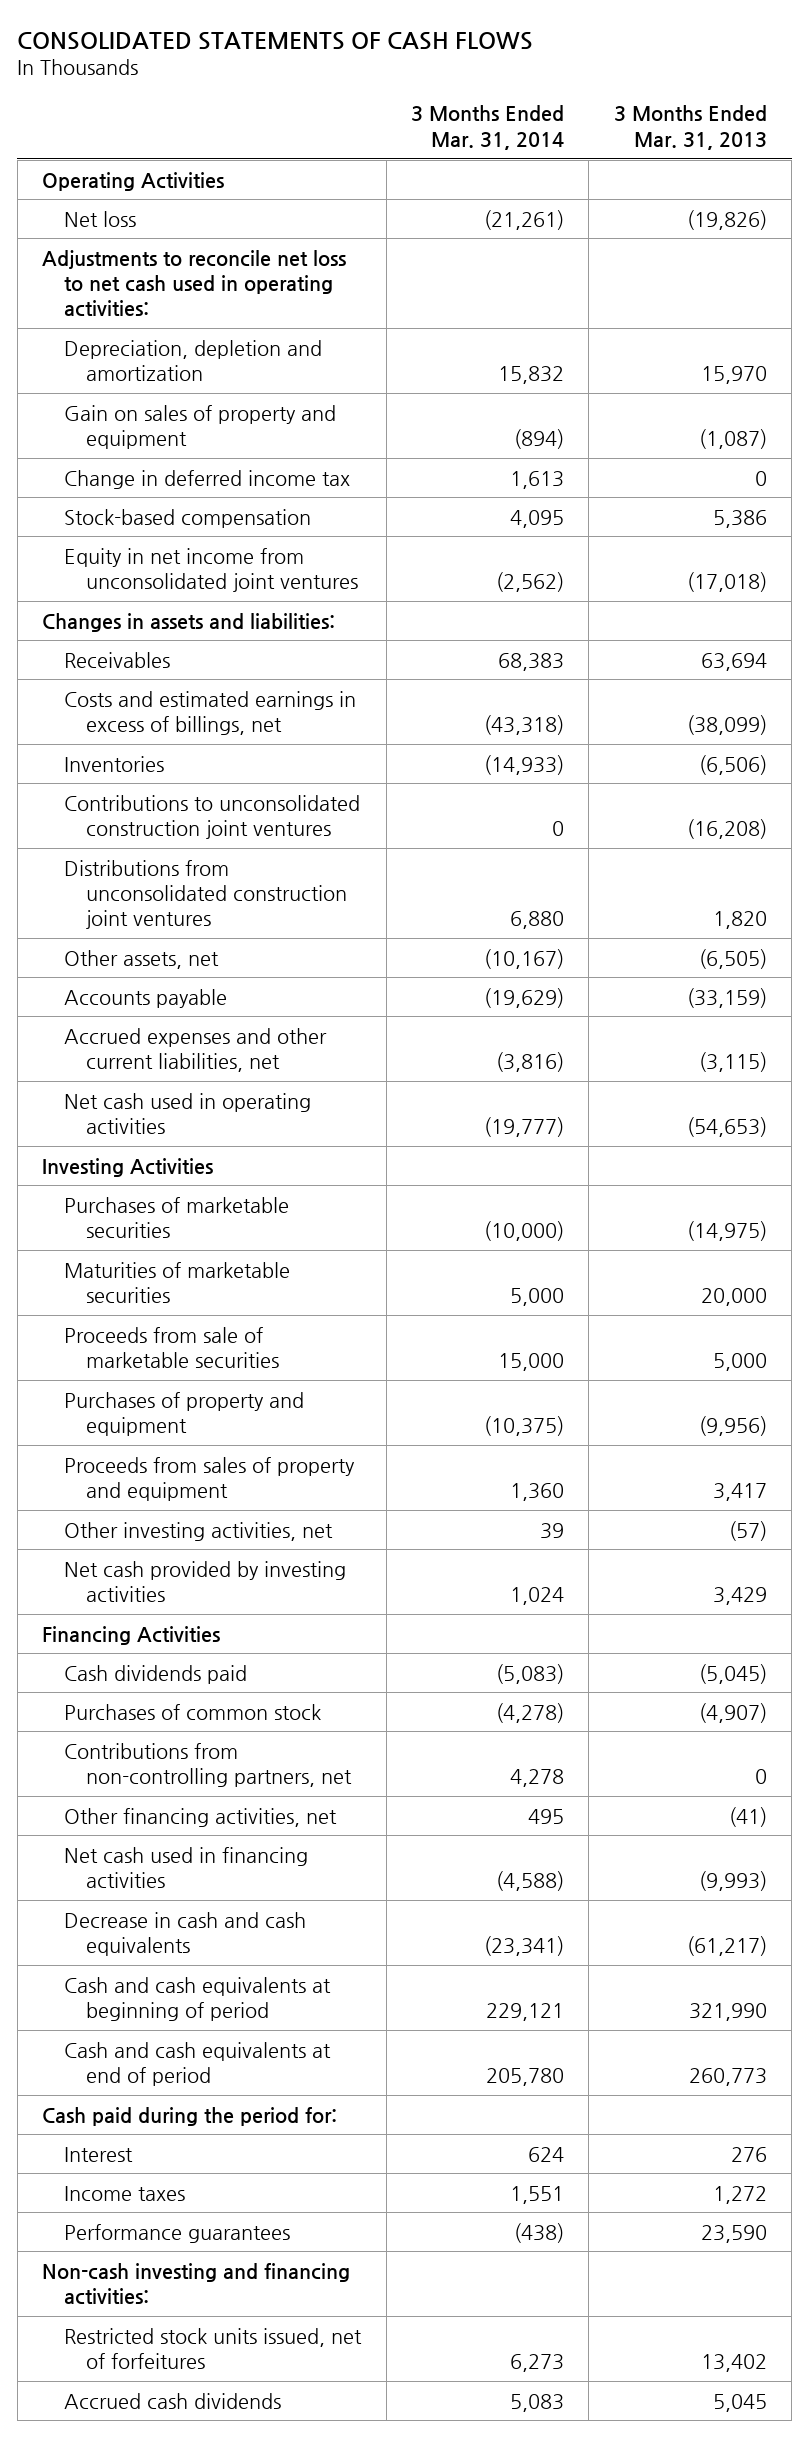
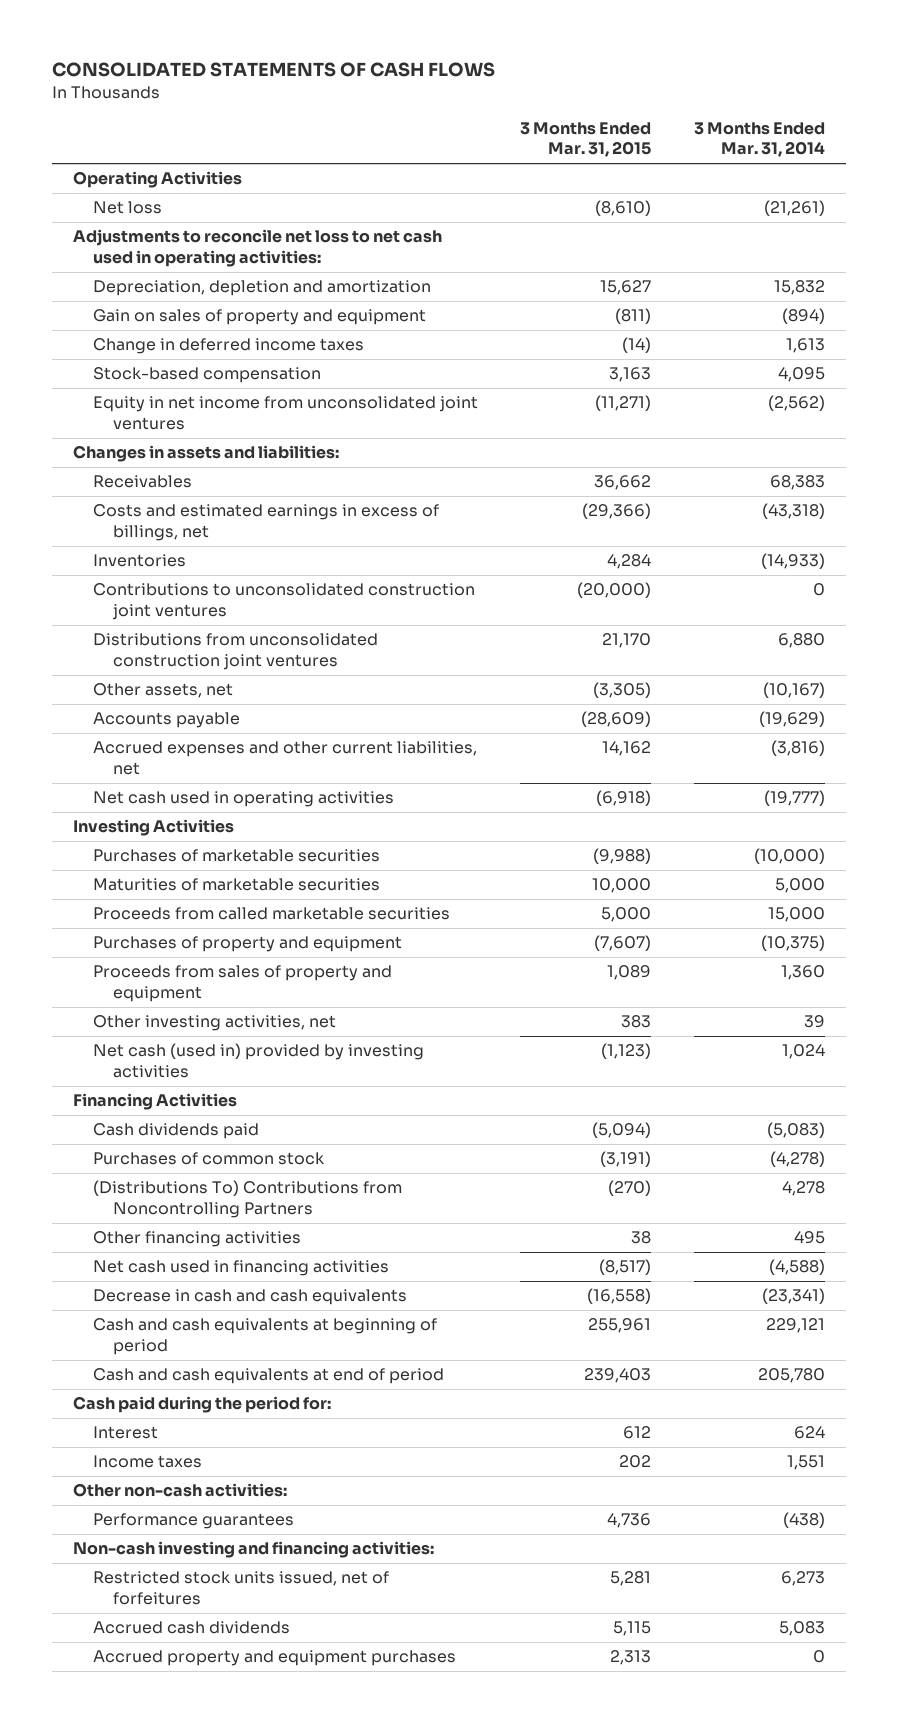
- | 3 Months Ended Mar. 31, 2014 | 3 Months Ended Mar. 31, 2013
+ | 3 Months Ended Mar. 31, 2015 | 3 Months Ended Mar. 31, 2014
- Change in deferred income tax | 1,613 | 0
+ Change in deferred income taxes | (14) | 1,613
- Proceeds from sale of marketable securities | 15,000 | 5,000
+ Proceeds from called marketable securities | 5,000 | 15,000
- Net cash provided by investing activities | 1,024 | 3,429
+ Net cash (used in) provided by investing activities | (1,123) | 1,024
- Contributions from non-controlling partners, net | 4,278 | 0
- Other financing activities, net | 495 | (41)
+ (Distributions To) Contributions from Noncontrolling Partners | (270) | 4,278
+ Other financing activities | 38 | 495
+ Other non-cash activities:
+ Accrued property and equipment purchases | 2,313 | 0

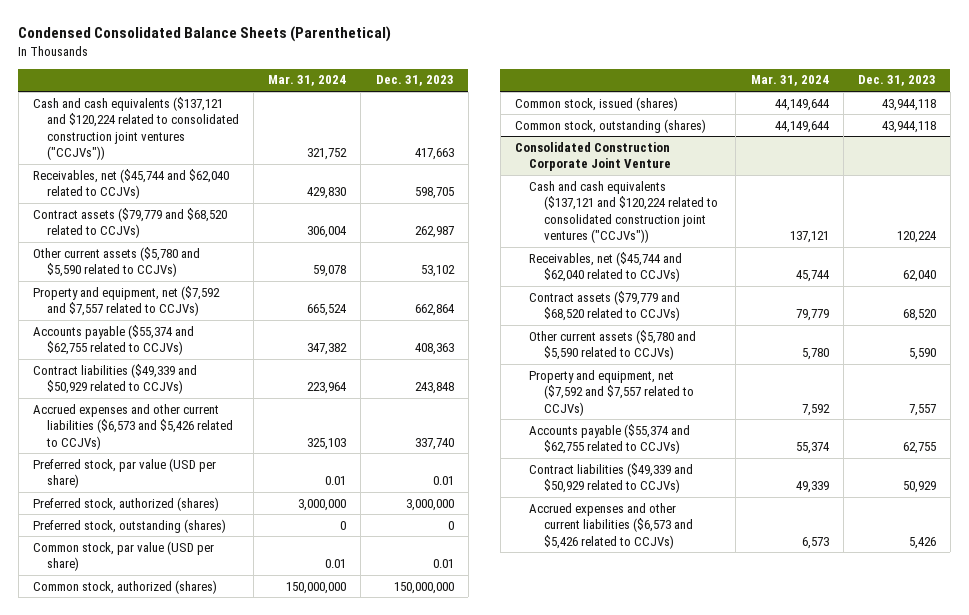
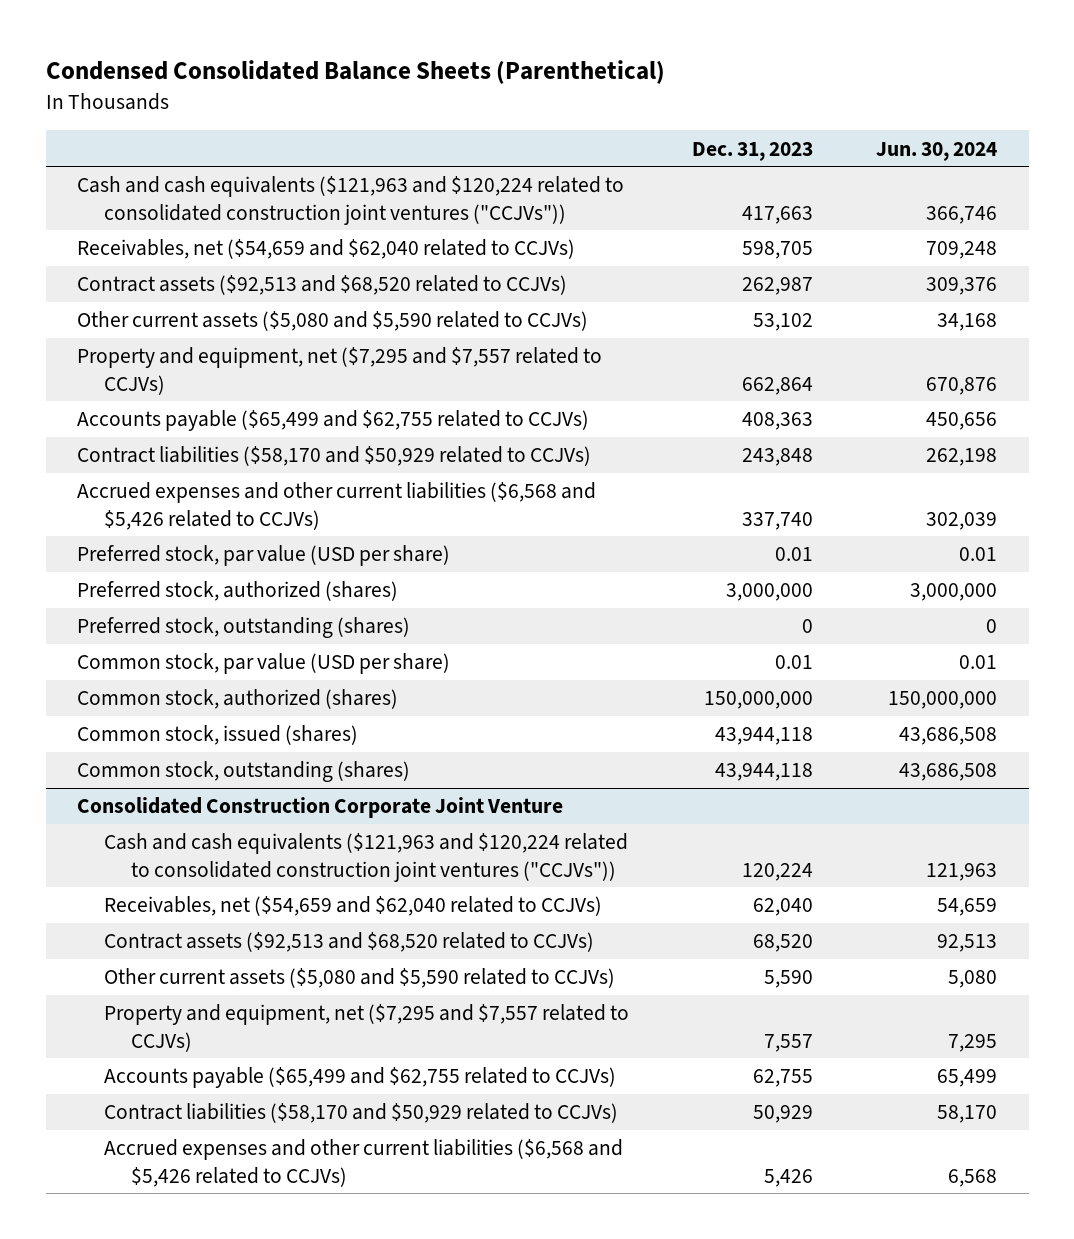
- | Mar. 31, 2024 | Dec. 31, 2023
+ | Dec. 31, 2023 | Jun. 30, 2024
- Cash and cash equivalents ($137,121 and $120,224 related to consolidated construction joint ventures ("CCJVs")) | 321,752 | 417,663
- Receivables, net ($45,744 and $62,040 related to CCJVs) | 429,830 | 598,705
- Contract assets ($79,779 and $68,520 related to CCJVs) | 306,004 | 262,987
- Other current assets ($5,780 and $5,590 related to CCJVs) | 59,078 | 53,102
- Property and equipment, net ($7,592 and $7,557 related to CCJVs) | 665,524 | 662,864
- Accounts payable ($55,374 and $62,755 related to CCJVs) | 347,382 | 408,363
- Contract liabilities ($49,339 and $50,929 related to CCJVs) | 223,964 | 243,848
- Accrued expenses and other current liabilities ($6,573 and $5,426 related to CCJVs) | 325,103 | 337,740
+ Cash and cash equivalents ($121,963 and $120,224 related to consolidated construction joint ventures ("CCJVs")) | 417,663 | 366,746
+ Receivables, net ($54,659 and $62,040 related to CCJVs) | 598,705 | 709,248
+ Contract assets ($92,513 and $68,520 related to CCJVs) | 262,987 | 309,376
+ Other current assets ($5,080 and $5,590 related to CCJVs) | 53,102 | 34,168
+ Property and equipment, net ($7,295 and $7,557 related to CCJVs) | 662,864 | 670,876
+ Accounts payable ($65,499 and $62,755 related to CCJVs) | 408,363 | 450,656
+ Contract liabilities ($58,170 and $50,929 related to CCJVs) | 243,848 | 262,198
+ Accrued expenses and other current liabilities ($6,568 and $5,426 related to CCJVs) | 337,740 | 302,039
@ Consolidated Construction Corporate Joint Venture
- Cash and cash equivalents ($137,121 and $120,224 related to consolidated construction joint ventures ("CCJVs")) | 137,121 | 120,224
- Receivables, net ($45,744 and $62,040 related to CCJVs) | 45,744 | 62,040
- Contract assets ($79,779 and $68,520 related to CCJVs) | 79,779 | 68,520
- Other current assets ($5,780 and $5,590 related to CCJVs) | 5,780 | 5,590
- Property and equipment, net ($7,592 and $7,557 related to CCJVs) | 7,592 | 7,557
- Accounts payable ($55,374 and $62,755 related to CCJVs) | 55,374 | 62,755
- Contract liabilities ($49,339 and $50,929 related to CCJVs) | 49,339 | 50,929
- Accrued expenses and other current liabilities ($6,573 and $5,426 related to CCJVs) | 6,573 | 5,426
+ Cash and cash equivalents ($121,963 and $120,224 related to consolidated construction joint ventures ("CCJVs")) | 120,224 | 121,963
+ Receivables, net ($54,659 and $62,040 related to CCJVs) | 62,040 | 54,659
+ Contract assets ($92,513 and $68,520 related to CCJVs) | 68,520 | 92,513
+ Other current assets ($5,080 and $5,590 related to CCJVs) | 5,590 | 5,080
+ Property and equipment, net ($7,295 and $7,557 related to CCJVs) | 7,557 | 7,295
+ Accounts payable ($65,499 and $62,755 related to CCJVs) | 62,755 | 65,499
+ Contract liabilities ($58,170 and $50,929 related to CCJVs) | 50,929 | 58,170
+ Accrued expenses and other current liabilities ($6,568 and $5,426 related to CCJVs) | 5,426 | 6,568

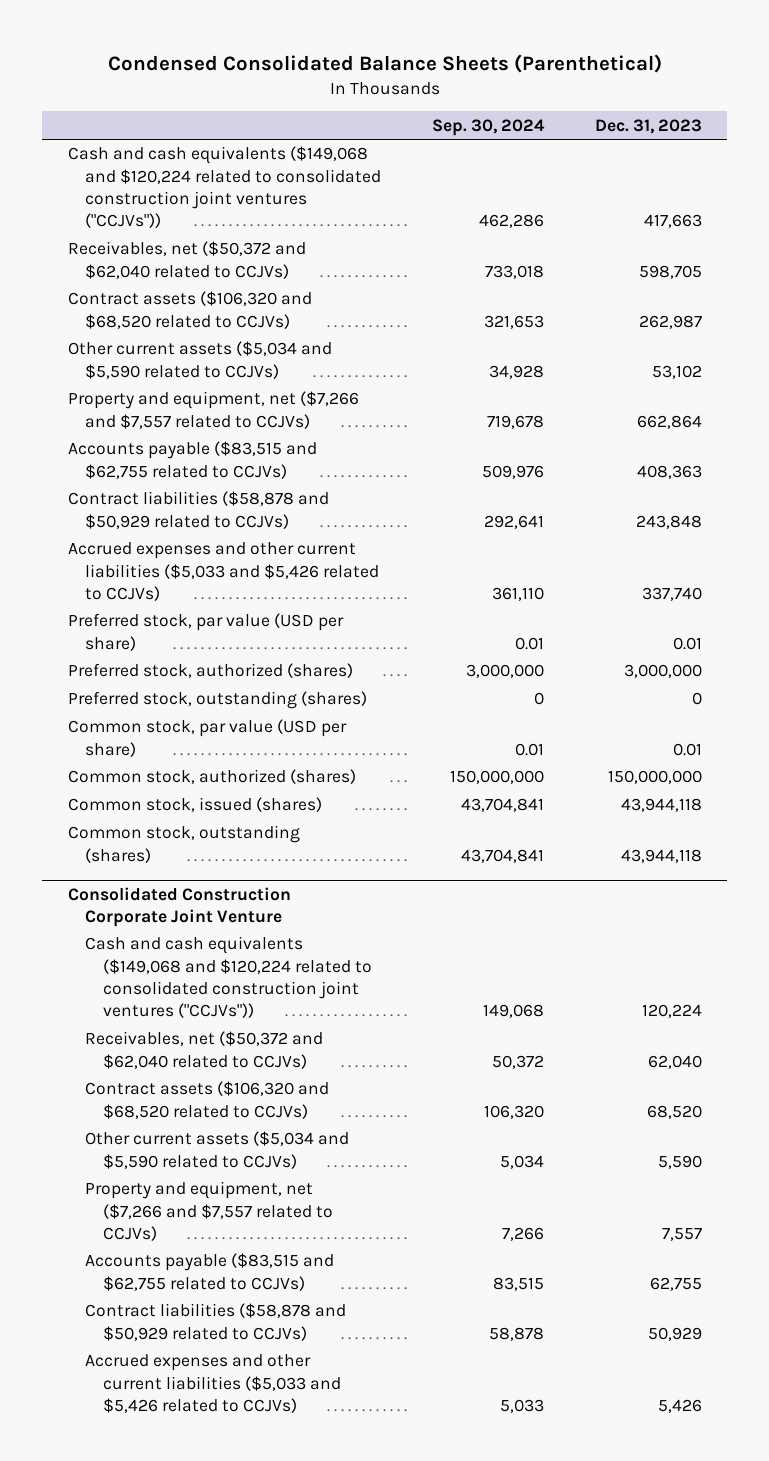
- | Dec. 31, 2023 | Jun. 30, 2024
+ | Sep. 30, 2024 | Dec. 31, 2023
- Cash and cash equivalents ($121,963 and $120,224 related to consolidated construction joint ventures ("CCJVs")) | 417,663 | 366,746
- Receivables, net ($54,659 and $62,040 related to CCJVs) | 598,705 | 709,248
- Contract assets ($92,513 and $68,520 related to CCJVs) | 262,987 | 309,376
- Other current assets ($5,080 and $5,590 related to CCJVs) | 53,102 | 34,168
- Property and equipment, net ($7,295 and $7,557 related to CCJVs) | 662,864 | 670,876
- Accounts payable ($65,499 and $62,755 related to CCJVs) | 408,363 | 450,656
- Contract liabilities ($58,170 and $50,929 related to CCJVs) | 243,848 | 262,198
- Accrued expenses and other current liabilities ($6,568 and $5,426 related to CCJVs) | 337,740 | 302,039
+ Cash and cash equivalents ($149,068 and $120,224 related to consolidated construction joint ventures ("CCJVs")) | 462,286 | 417,663
+ Receivables, net ($50,372 and $62,040 related to CCJVs) | 733,018 | 598,705
+ Contract assets ($106,320 and $68,520 related to CCJVs) | 321,653 | 262,987
+ Other current assets ($5,034 and $5,590 related to CCJVs) | 34,928 | 53,102
+ Property and equipment, net ($7,266 and $7,557 related to CCJVs) | 719,678 | 662,864
+ Accounts payable ($83,515 and $62,755 related to CCJVs) | 509,976 | 408,363
+ Contract liabilities ($58,878 and $50,929 related to CCJVs) | 292,641 | 243,848
+ Accrued expenses and other current liabilities ($5,033 and $5,426 related to CCJVs) | 361,110 | 337,740
@ Consolidated Construction Corporate Joint Venture
- Cash and cash equivalents ($121,963 and $120,224 related to consolidated construction joint ventures ("CCJVs")) | 120,224 | 121,963
- Receivables, net ($54,659 and $62,040 related to CCJVs) | 62,040 | 54,659
- Contract assets ($92,513 and $68,520 related to CCJVs) | 68,520 | 92,513
- Other current assets ($5,080 and $5,590 related to CCJVs) | 5,590 | 5,080
- Property and equipment, net ($7,295 and $7,557 related to CCJVs) | 7,557 | 7,295
- Accounts payable ($65,499 and $62,755 related to CCJVs) | 62,755 | 65,499
- Contract liabilities ($58,170 and $50,929 related to CCJVs) | 50,929 | 58,170
- Accrued expenses and other current liabilities ($6,568 and $5,426 related to CCJVs) | 5,426 | 6,568
+ Cash and cash equivalents ($149,068 and $120,224 related to consolidated construction joint ventures ("CCJVs")) | 149,068 | 120,224
+ Receivables, net ($50,372 and $62,040 related to CCJVs) | 50,372 | 62,040
+ Contract assets ($106,320 and $68,520 related to CCJVs) | 106,320 | 68,520
+ Other current assets ($5,034 and $5,590 related to CCJVs) | 5,034 | 5,590
+ Property and equipment, net ($7,266 and $7,557 related to CCJVs) | 7,266 | 7,557
+ Accounts payable ($83,515 and $62,755 related to CCJVs) | 83,515 | 62,755
+ Contract liabilities ($58,878 and $50,929 related to CCJVs) | 58,878 | 50,929
+ Accrued expenses and other current liabilities ($5,033 and $5,426 related to CCJVs) | 5,033 | 5,426

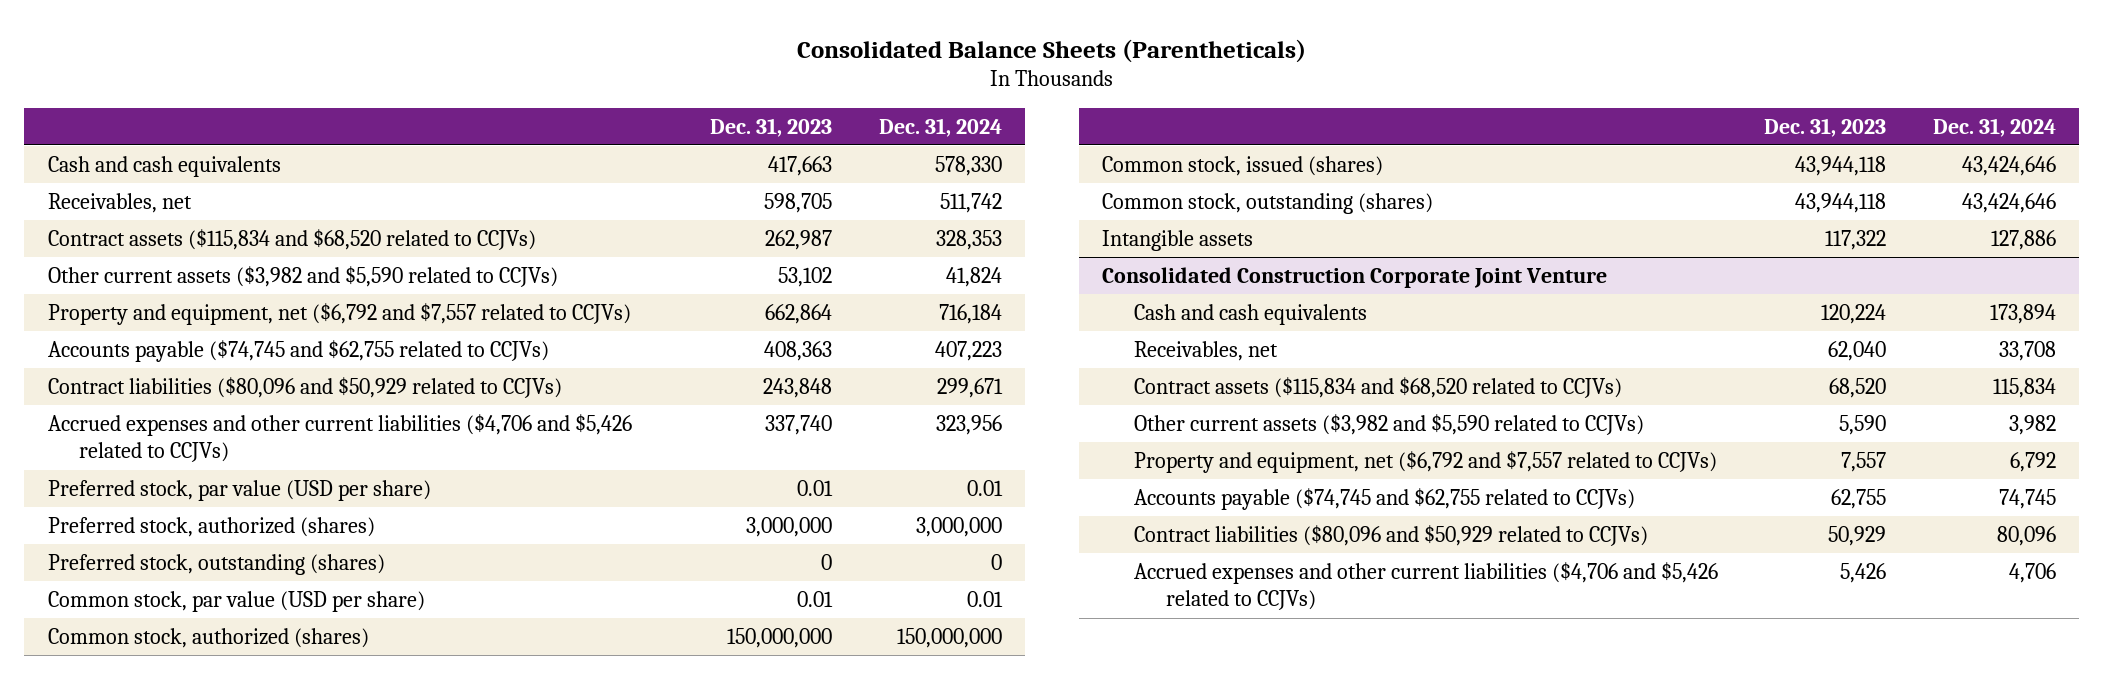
- Condensed Consolidated Balance Sheets (Parenthetical)
+ Consolidated Balance Sheets (Parentheticals)
- | Sep. 30, 2024 | Dec. 31, 2023
+ | Dec. 31, 2023 | Dec. 31, 2024
- Cash and cash equivalents ($149,068 and $120,224 related to consolidated construction joint ventures ("CCJVs")) | 462,286 | 417,663
- Receivables, net ($50,372 and $62,040 related to CCJVs) | 733,018 | 598,705
- Contract assets ($106,320 and $68,520 related to CCJVs) | 321,653 | 262,987
- Other current assets ($5,034 and $5,590 related to CCJVs) | 34,928 | 53,102
- Property and equipment, net ($7,266 and $7,557 related to CCJVs) | 719,678 | 662,864
- Accounts payable ($83,515 and $62,755 related to CCJVs) | 509,976 | 408,363
- Contract liabilities ($58,878 and $50,929 related to CCJVs) | 292,641 | 243,848
- Accrued expenses and other current liabilities ($5,033 and $5,426 related to CCJVs) | 361,110 | 337,740
+ Cash and cash equivalents | 417,663 | 578,330
+ Receivables, net | 598,705 | 511,742
+ Contract assets ($115,834 and $68,520 related to CCJVs) | 262,987 | 328,353
+ Other current assets ($3,982 and $5,590 related to CCJVs) | 53,102 | 41,824
+ Property and equipment, net ($6,792 and $7,557 related to CCJVs) | 662,864 | 716,184
+ Accounts payable ($74,745 and $62,755 related to CCJVs) | 408,363 | 407,223
+ Contract liabilities ($80,096 and $50,929 related to CCJVs) | 243,848 | 299,671
+ Accrued expenses and other current liabilities ($4,706 and $5,426 related to CCJVs) | 337,740 | 323,956
+ Intangible assets | 117,322 | 127,886
@ Consolidated Construction Corporate Joint Venture
- Cash and cash equivalents ($149,068 and $120,224 related to consolidated construction joint ventures ("CCJVs")) | 149,068 | 120,224
- Receivables, net ($50,372 and $62,040 related to CCJVs) | 50,372 | 62,040
- Contract assets ($106,320 and $68,520 related to CCJVs) | 106,320 | 68,520
- Other current assets ($5,034 and $5,590 related to CCJVs) | 5,034 | 5,590
- Property and equipment, net ($7,266 and $7,557 related to CCJVs) | 7,266 | 7,557
- Accounts payable ($83,515 and $62,755 related to CCJVs) | 83,515 | 62,755
- Contract liabilities ($58,878 and $50,929 related to CCJVs) | 58,878 | 50,929
- Accrued expenses and other current liabilities ($5,033 and $5,426 related to CCJVs) | 5,033 | 5,426
+ Cash and cash equivalents | 120,224 | 173,894
+ Receivables, net | 62,040 | 33,708
+ Contract assets ($115,834 and $68,520 related to CCJVs) | 68,520 | 115,834
+ Other current assets ($3,982 and $5,590 related to CCJVs) | 5,590 | 3,982
+ Property and equipment, net ($6,792 and $7,557 related to CCJVs) | 7,557 | 6,792
+ Accounts payable ($74,745 and $62,755 related to CCJVs) | 62,755 | 74,745
+ Contract liabilities ($80,096 and $50,929 related to CCJVs) | 50,929 | 80,096
+ Accrued expenses and other current liabilities ($4,706 and $5,426 related to CCJVs) | 5,426 | 4,706

